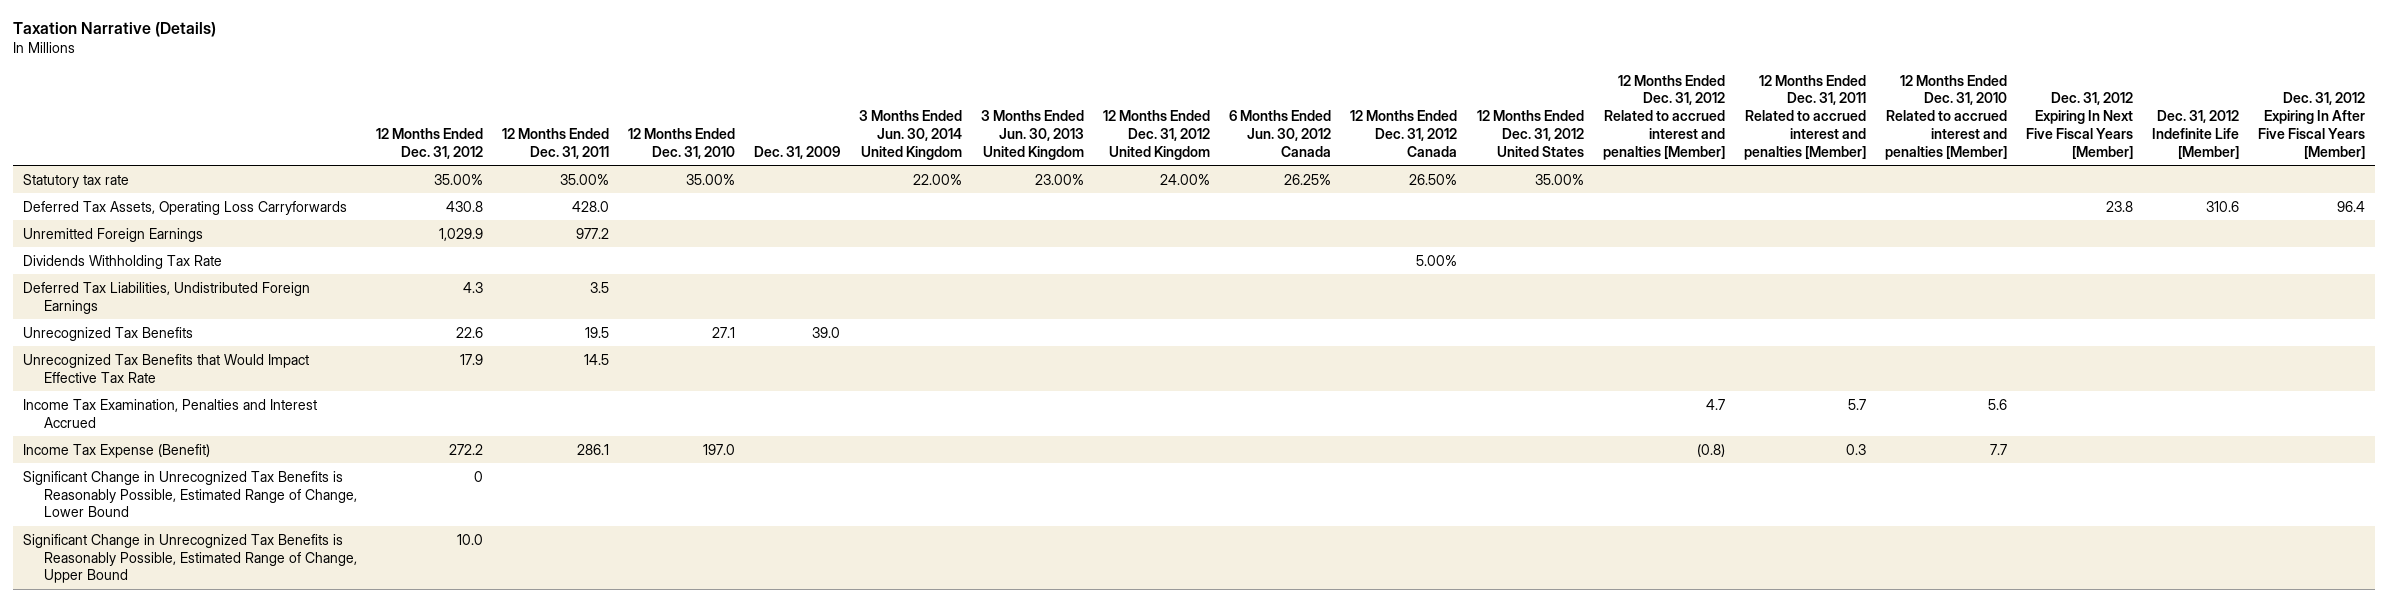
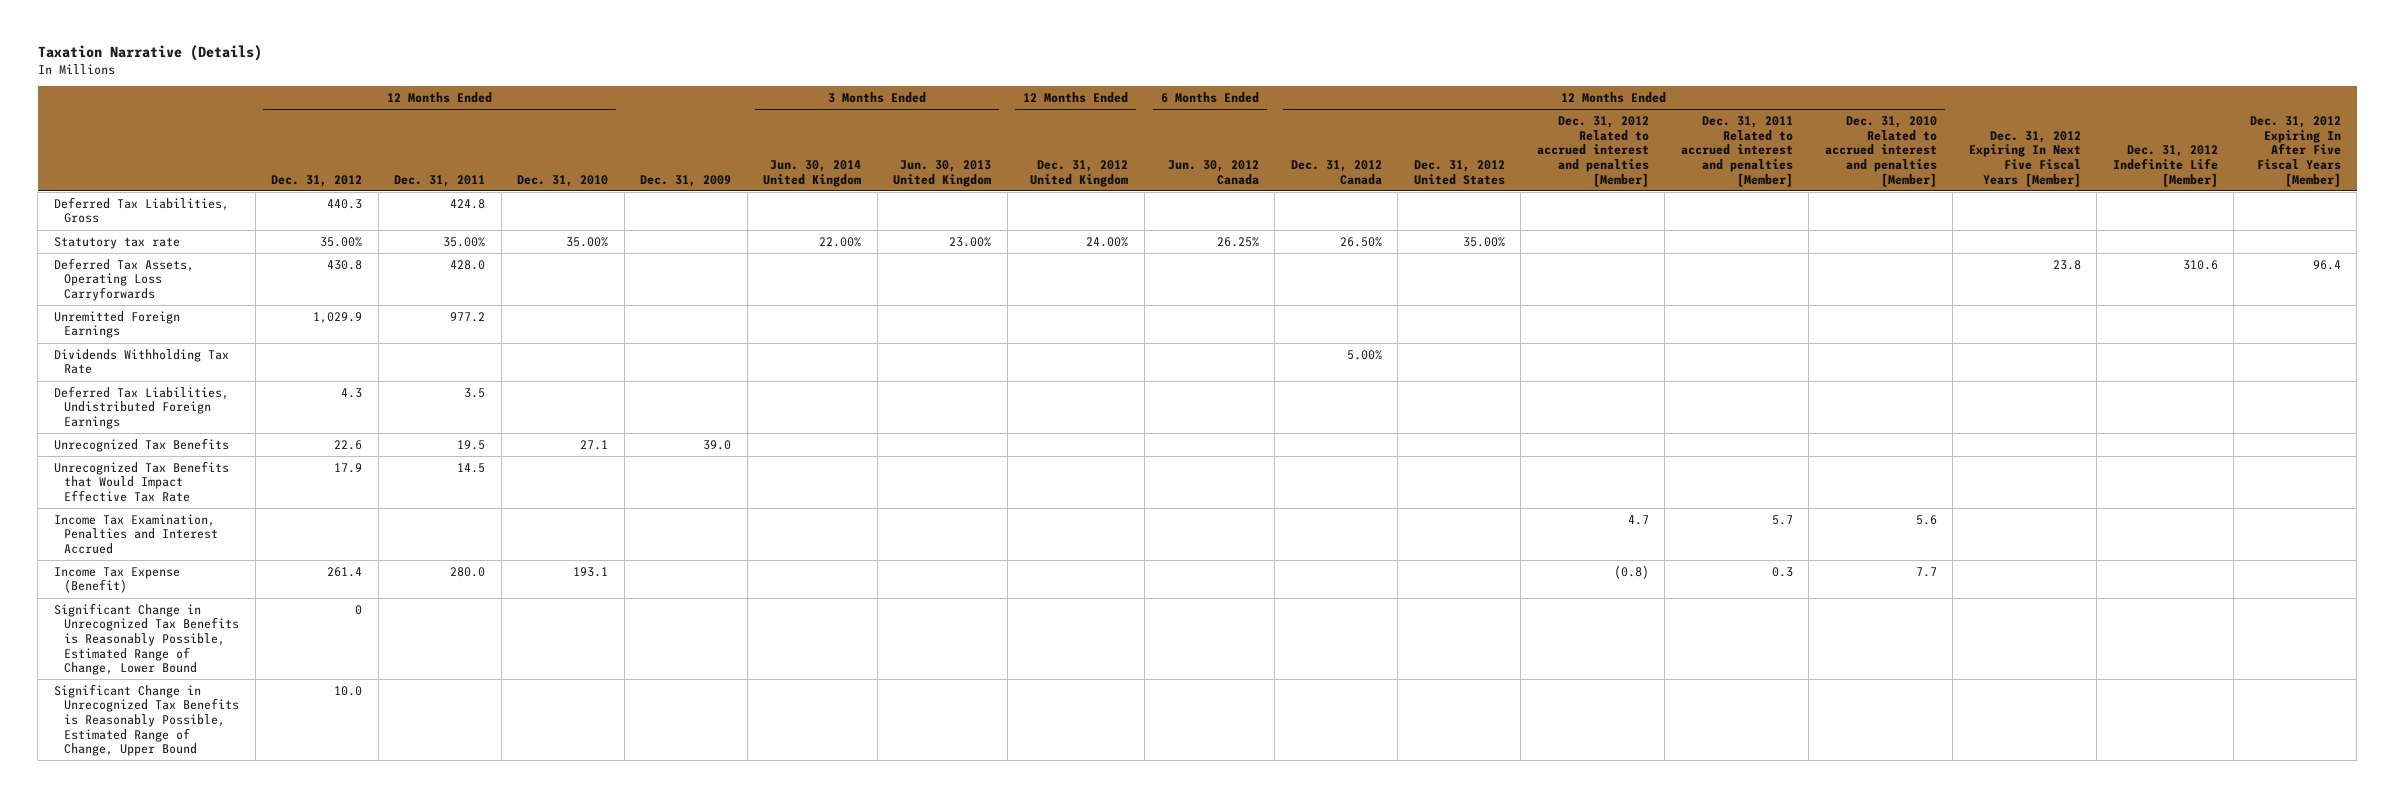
+ Deferred Tax Liabilities, Gross | 440.3 | 424.8 | | | | | | | | | | | | | |
- Income Tax Expense (Benefit) | 272.2 | 286.1 | 197.0 | | | | | | | | (0.8) | 0.3 | 7.7 | | |
+ Income Tax Expense (Benefit) | 261.4 | 280.0 | 193.1 | | | | | | | | (0.8) | 0.3 | 7.7 | | |

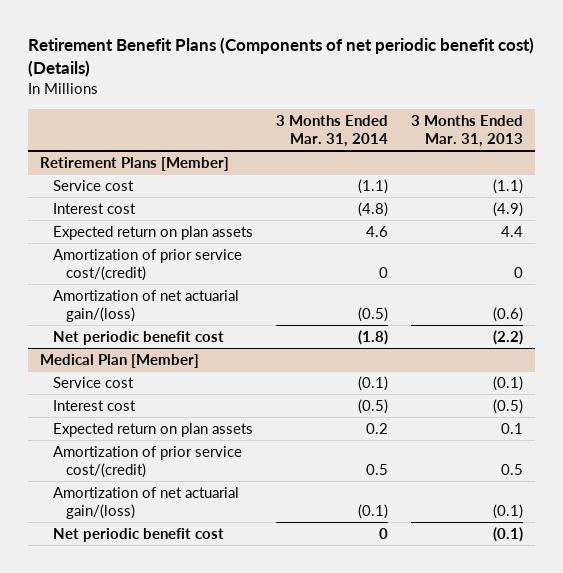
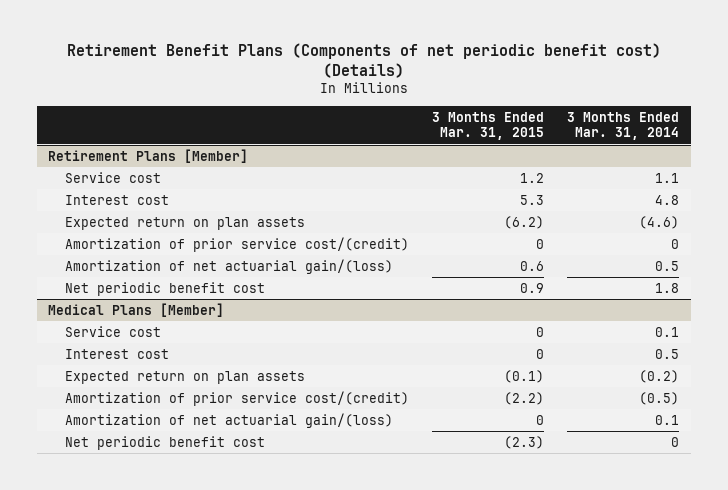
- | 3 Months Ended Mar. 31, 2014 | 3 Months Ended Mar. 31, 2013
+ | 3 Months Ended Mar. 31, 2015 | 3 Months Ended Mar. 31, 2014
@ Retirement Plans [Member]
- Service cost | (1.1) | (1.1)
- Interest cost | (4.8) | (4.9)
- Expected return on plan assets | 4.6 | 4.4
+ Service cost | 1.2 | 1.1
+ Interest cost | 5.3 | 4.8
+ Expected return on plan assets | (6.2) | (4.6)
- Amortization of net actuarial gain/(loss) | (0.5) | (0.6)
- Net periodic benefit cost | (1.8) | (2.2)
- Medical Plan [Member]
- Service cost | (0.1) | (0.1)
- Interest cost | (0.5) | (0.5)
- Expected return on plan assets | 0.2 | 0.1
- Amortization of prior service cost/(credit) | 0.5 | 0.5
- Amortization of net actuarial gain/(loss) | (0.1) | (0.1)
@ Retirement Plans [Member]
+ Amortization of net actuarial gain/(loss) | 0.6 | 0.5
+ Net periodic benefit cost | 0.9 | 1.8
+ Medical Plans [Member]
+ Service cost | 0 | 0.1
+ Interest cost | 0 | 0.5
+ Expected return on plan assets | (0.1) | (0.2)
+ Amortization of prior service cost/(credit) | (2.2) | (0.5)
+ Amortization of net actuarial gain/(loss) | 0 | 0.1

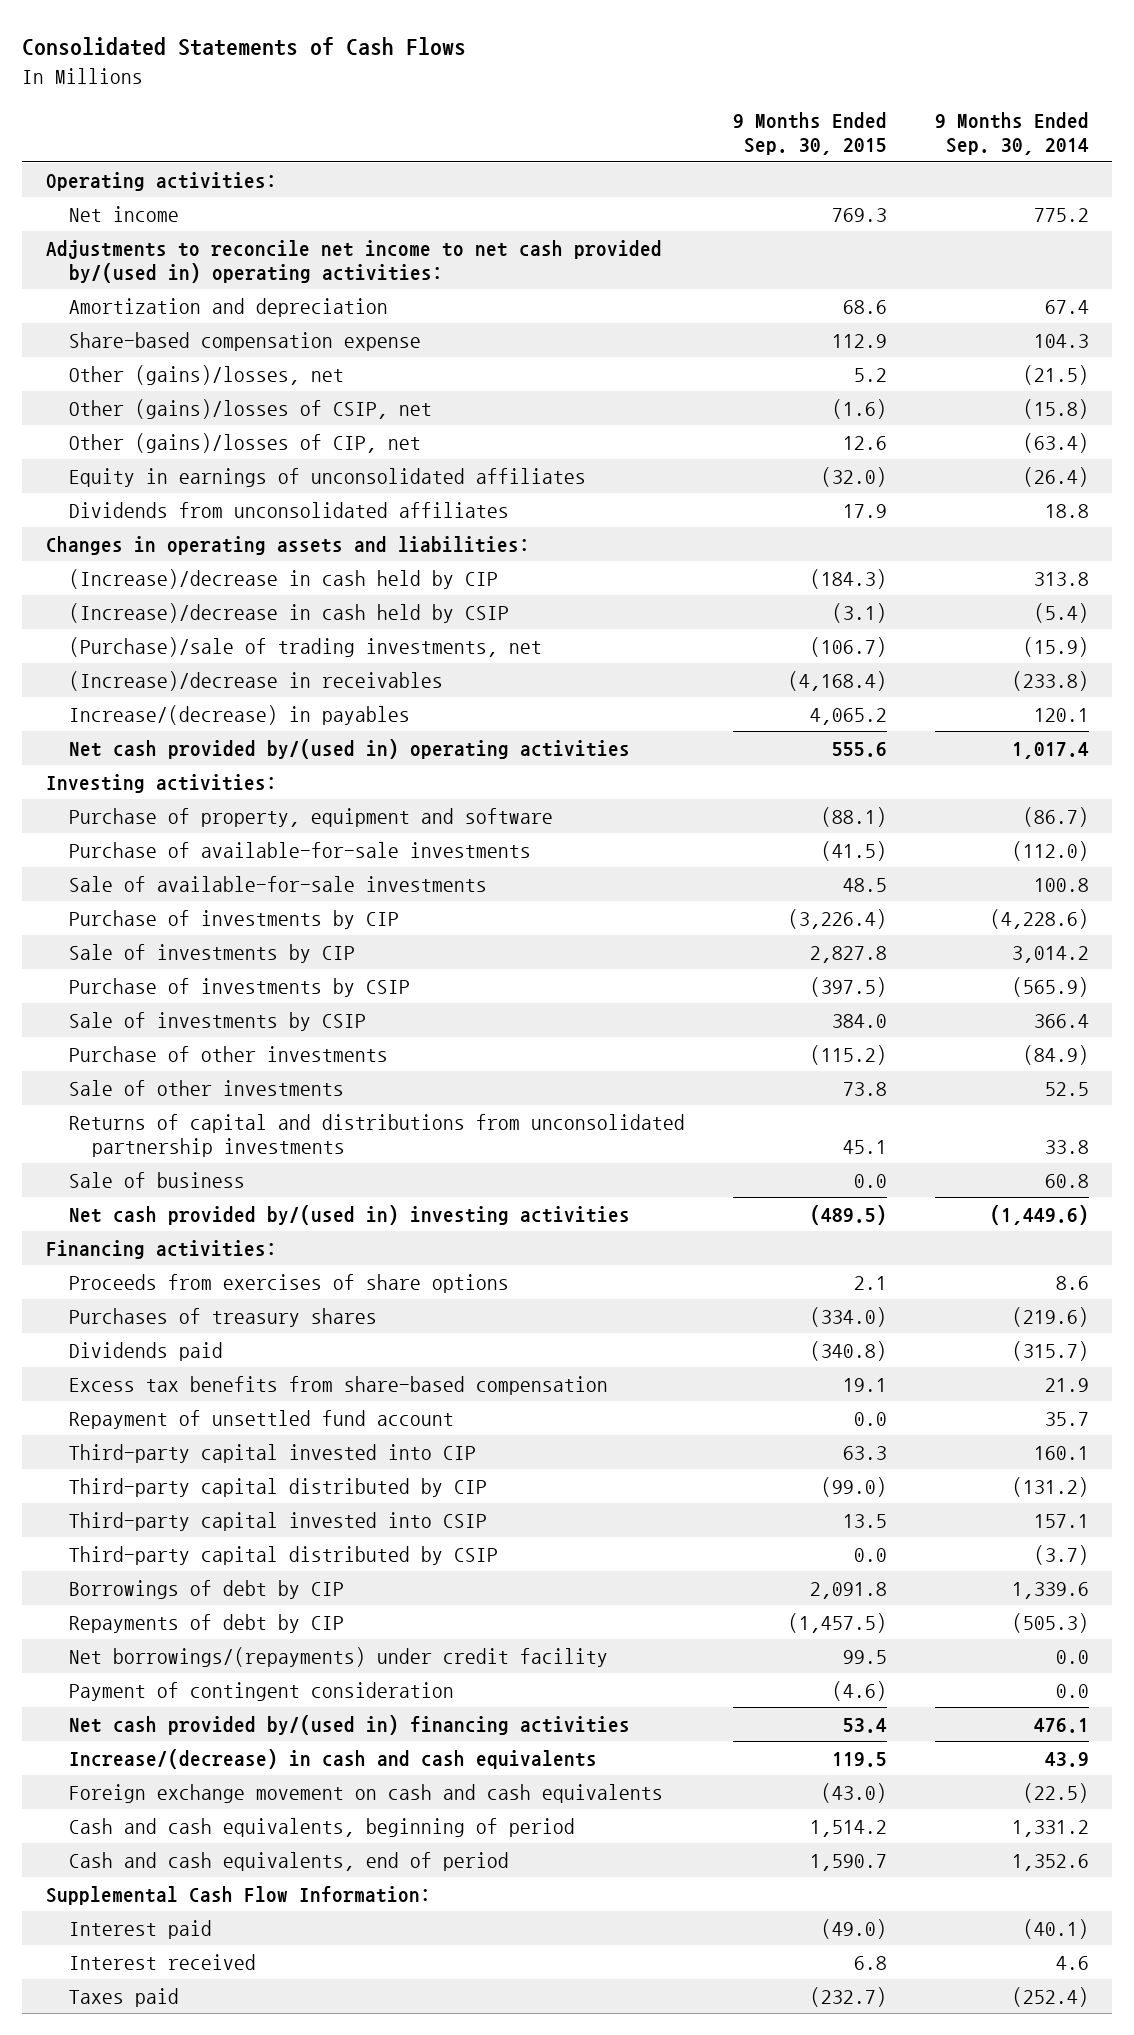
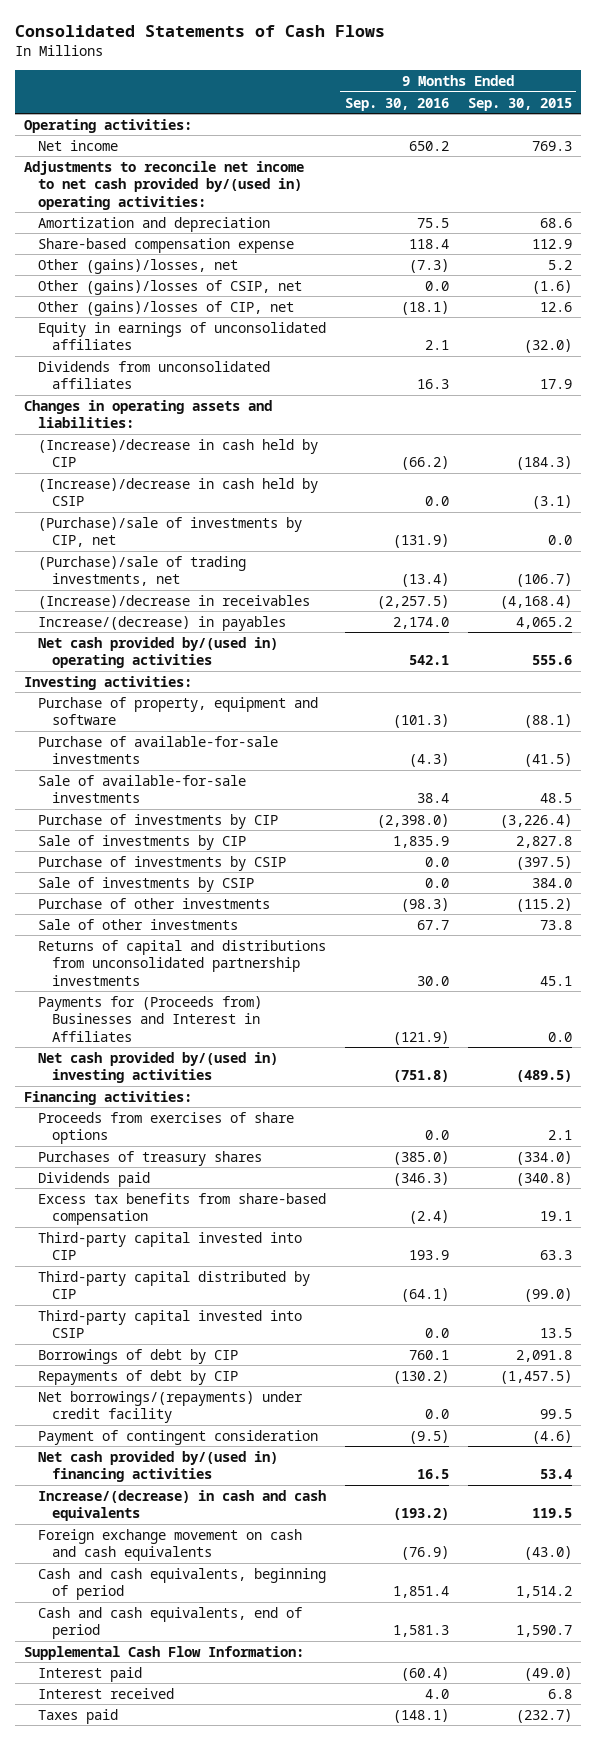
- | 9 Months Ended Sep. 30, 2015 | 9 Months Ended Sep. 30, 2014
+ | 9 Months Ended Sep. 30, 2016 | 9 Months Ended Sep. 30, 2015
+ (Purchase)/sale of investments by CIP, net | (131.9) | 0.0
- Sale of business | 0.0 | 60.8
+ Payments for (Proceeds from) Businesses and Interest in Affiliates | (121.9) | 0.0
- Repayment of unsettled fund account | 0.0 | 35.7
- Third-party capital distributed by CSIP | 0.0 | (3.7)

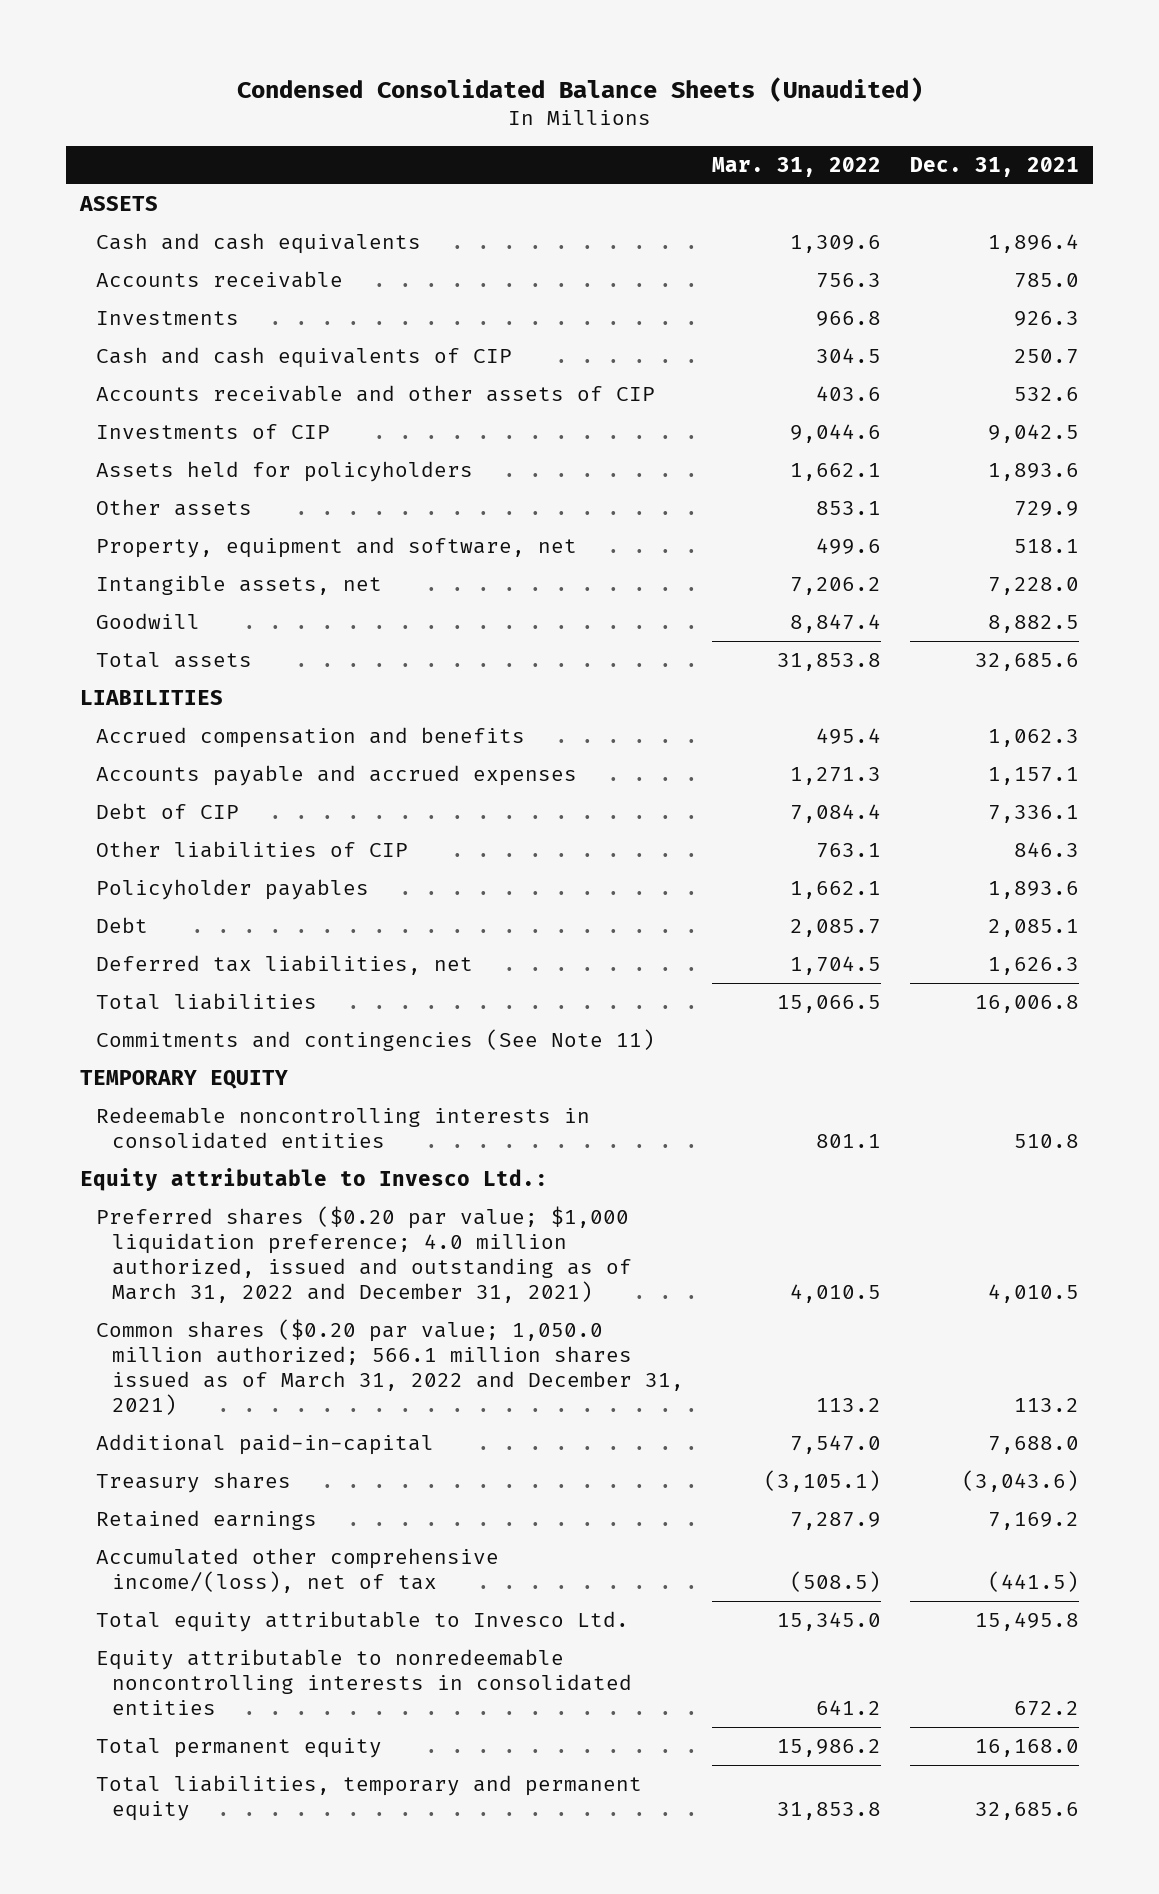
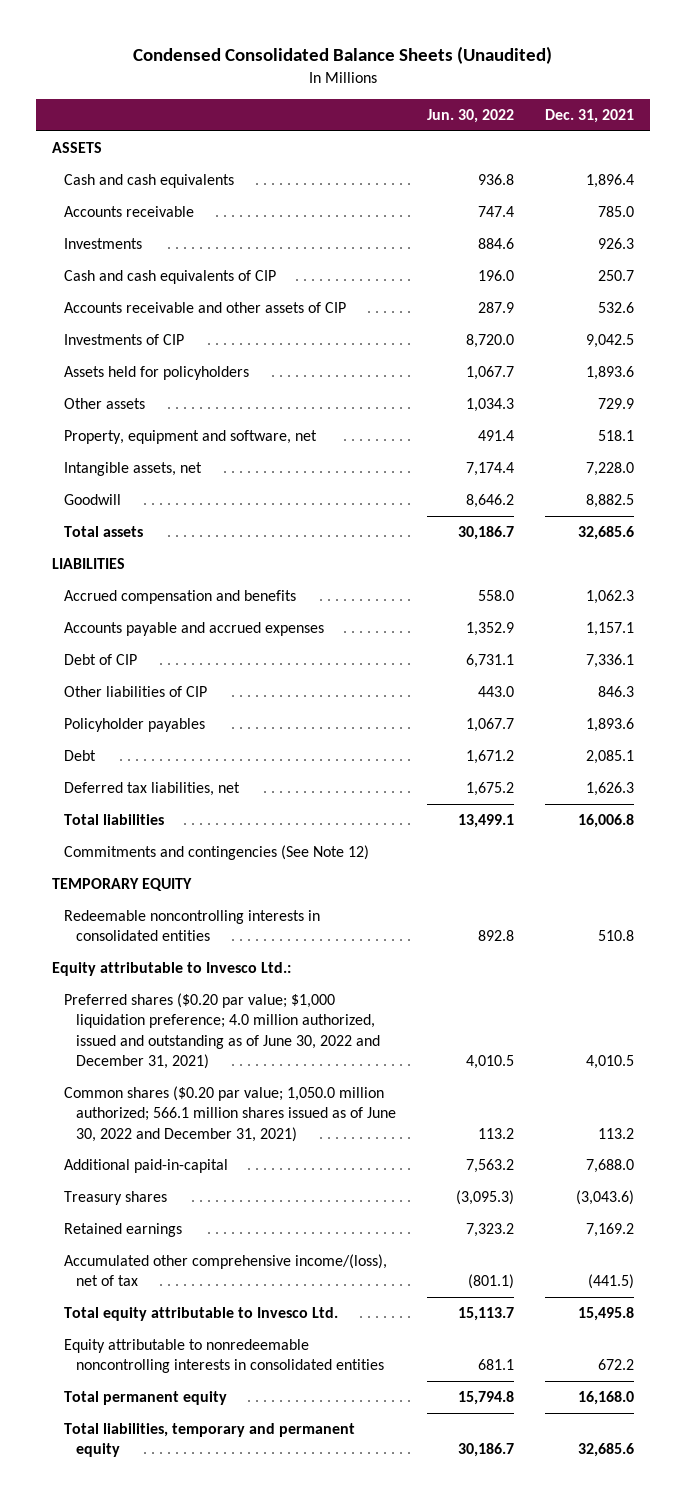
- | Mar. 31, 2022 | Dec. 31, 2021
+ | Jun. 30, 2022 | Dec. 31, 2021
- Commitments and contingencies (See Note 11)
+ Commitments and contingencies (See Note 12)
- Preferred shares ($0.20 par value; $1,000 liquidation preference; 4.0 million authorized, issued and outstanding as of March 31, 2022 and December 31, 2021) | 4,010.5 | 4,010.5
- Common shares ($0.20 par value; 1,050.0 million authorized; 566.1 million shares issued as of March 31, 2022 and December 31, 2021) | 113.2 | 113.2
+ Preferred shares ($0.20 par value; $1,000 liquidation preference; 4.0 million authorized, issued and outstanding as of June 30, 2022 and December 31, 2021) | 4,010.5 | 4,010.5
+ Common shares ($0.20 par value; 1,050.0 million authorized; 566.1 million shares issued as of June 30, 2022 and December 31, 2021) | 113.2 | 113.2

